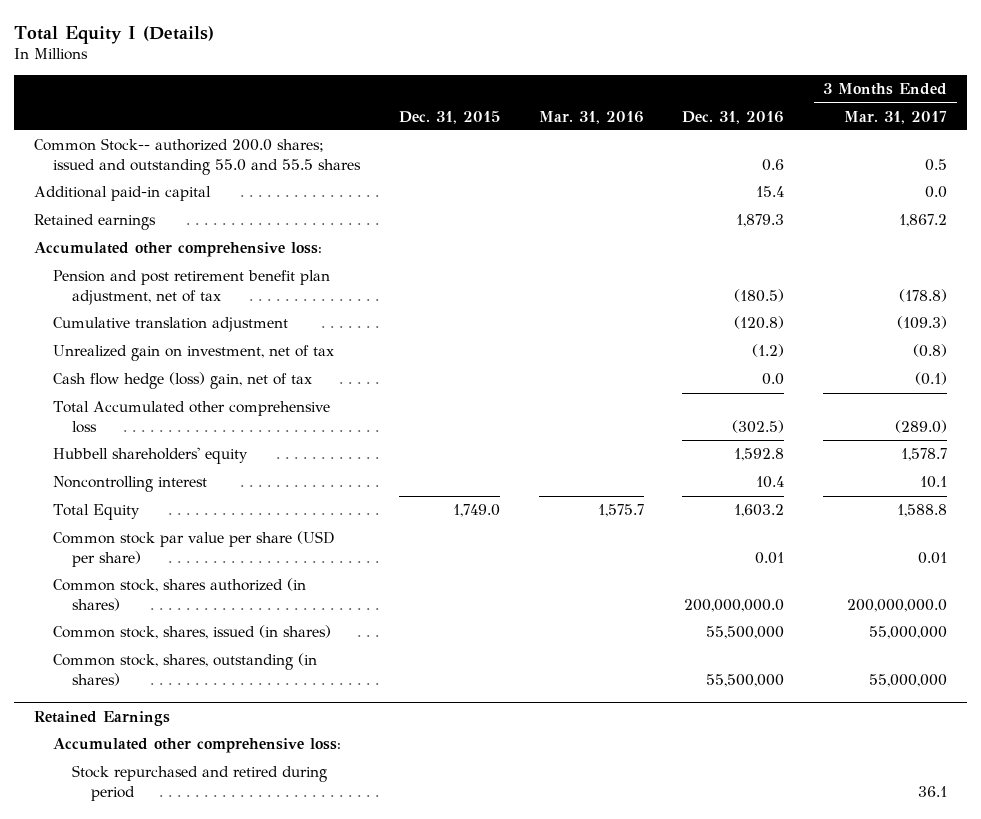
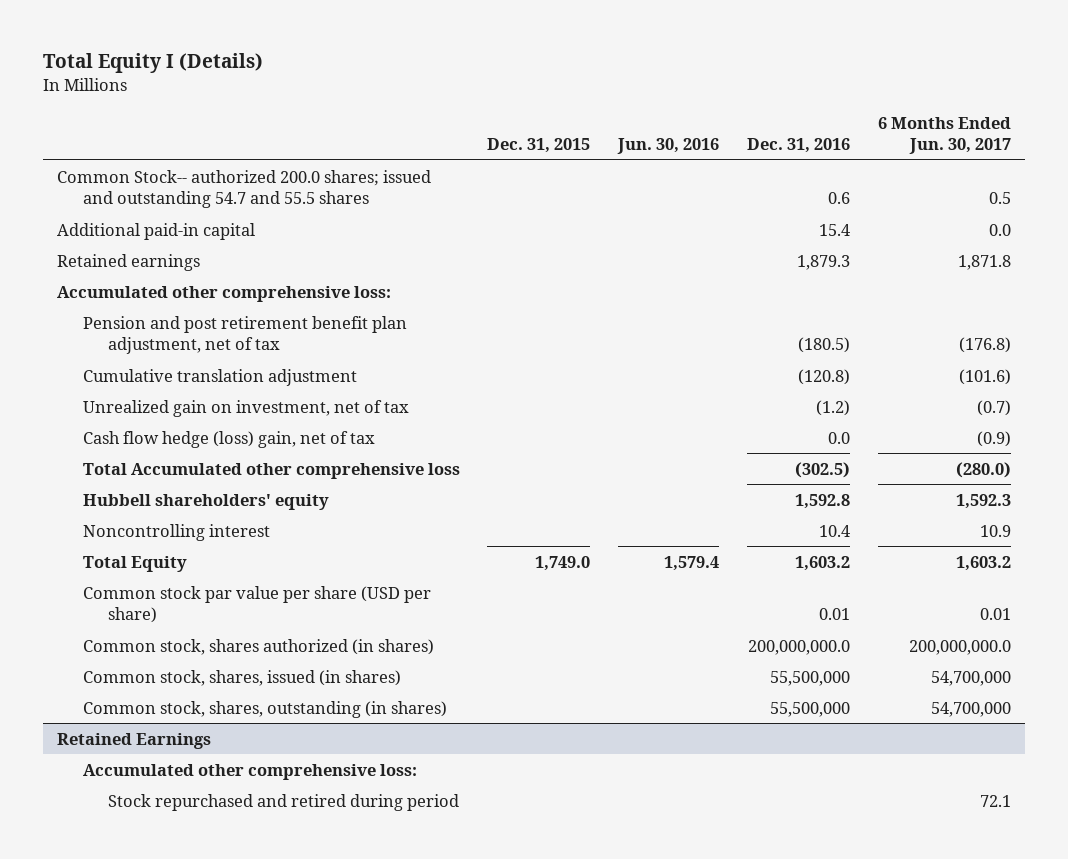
- | Dec. 31, 2015 | Mar. 31, 2016 | Dec. 31, 2016 | 3 Months Ended Mar. 31, 2017
+ | Dec. 31, 2015 | Jun. 30, 2016 | Dec. 31, 2016 | 6 Months Ended Jun. 30, 2017
- Common Stock-- authorized 200.0 shares; issued and outstanding 55.0 and 55.5 shares | | | 0.6 | 0.5
+ Common Stock-- authorized 200.0 shares; issued and outstanding 54.7 and 55.5 shares | | | 0.6 | 0.5

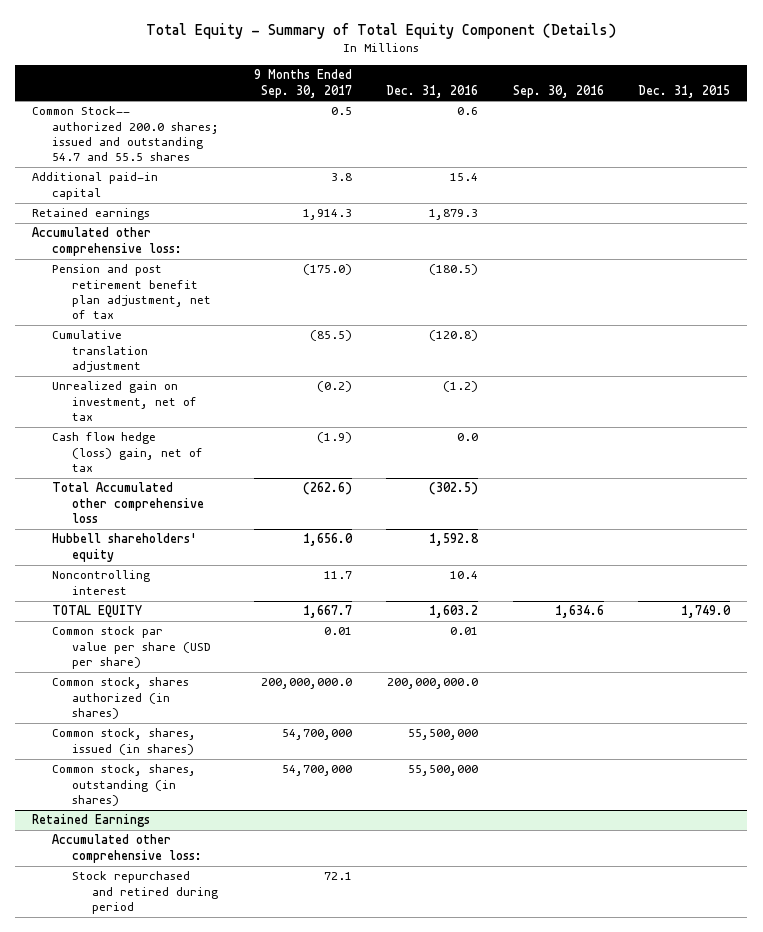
- Total Equity I (Details)
+ Total Equity - Summary of Total Equity Component (Details)
- | Dec. 31, 2015 | Jun. 30, 2016 | Dec. 31, 2016 | 6 Months Ended Jun. 30, 2017
+ | 9 Months Ended Sep. 30, 2017 | Dec. 31, 2016 | Sep. 30, 2016 | Dec. 31, 2015
- Total Equity | 1,749.0 | 1,579.4 | 1,603.2 | 1,603.2
+ TOTAL EQUITY | 1,667.7 | 1,603.2 | 1,634.6 | 1,749.0

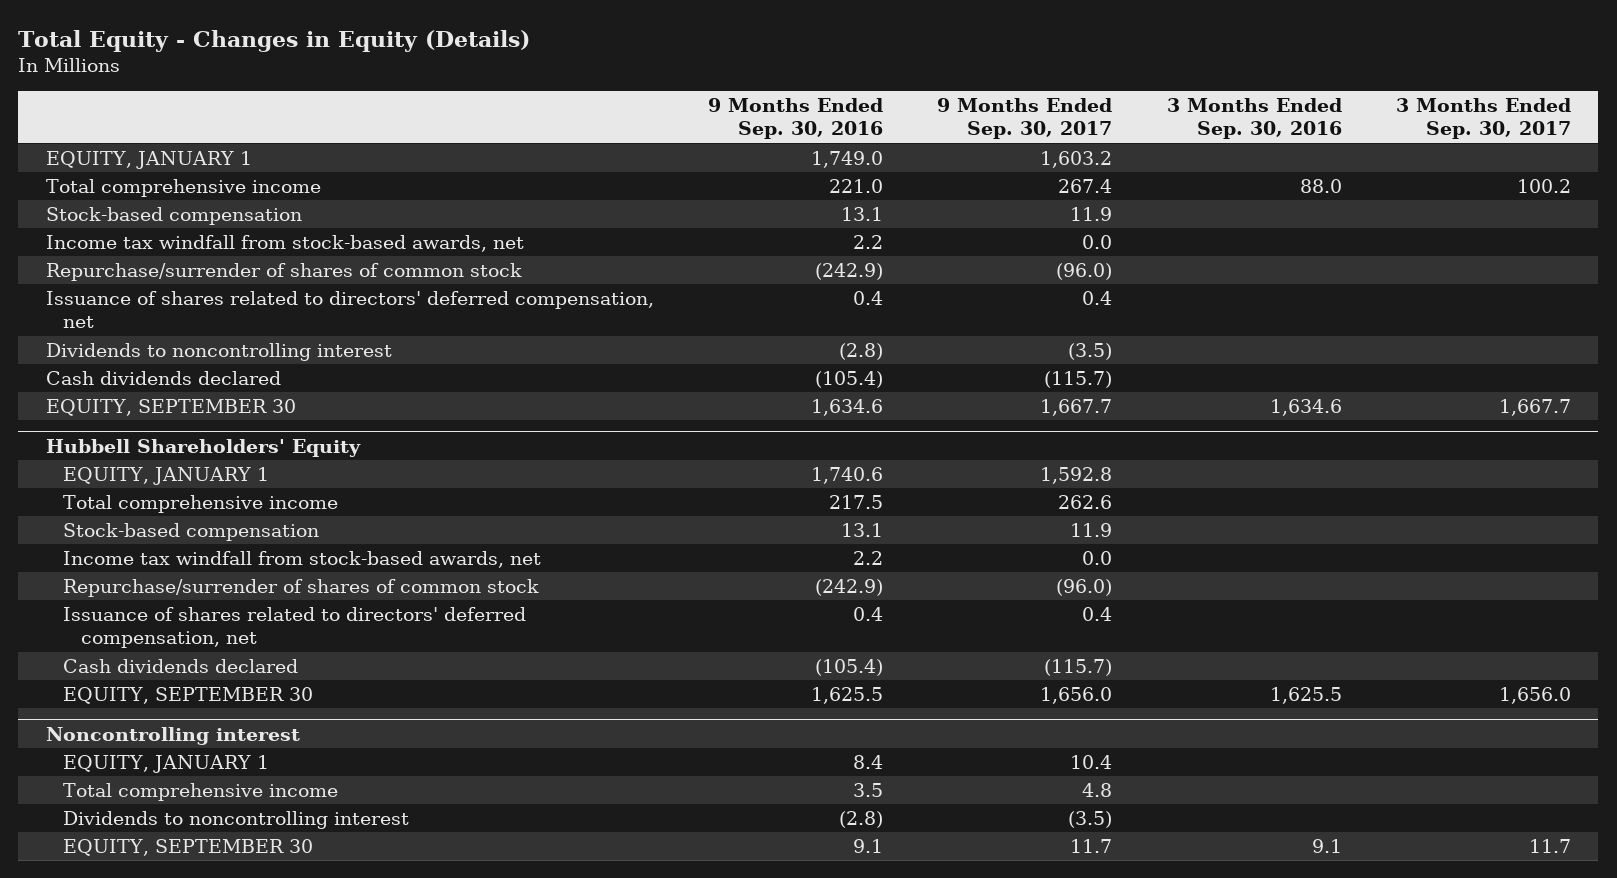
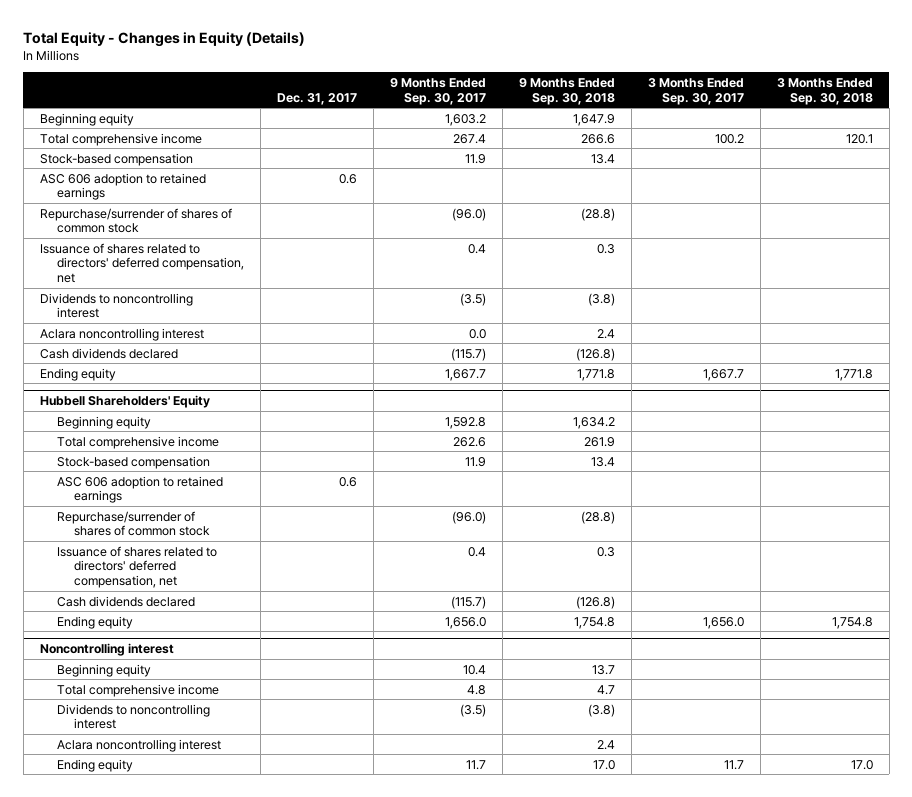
- | 9 Months Ended Sep. 30, 2016 | 9 Months Ended Sep. 30, 2017 | 3 Months Ended Sep. 30, 2016 | 3 Months Ended Sep. 30, 2017
+ | Dec. 31, 2017 | 9 Months Ended Sep. 30, 2017 | 9 Months Ended Sep. 30, 2018 | 3 Months Ended Sep. 30, 2017 | 3 Months Ended Sep. 30, 2018
- EQUITY, JANUARY 1 | 1,749.0 | 1,603.2 | |
+ Beginning equity | | 1,603.2 | 1,647.9 | |
- Income tax windfall from stock-based awards, net | 2.2 | 0.0 | |
+ ASC 606 adoption to retained earnings | 0.6 | | | |
+ Aclara noncontrolling interest | | 0.0 | 2.4 | |
- EQUITY, SEPTEMBER 30 | 1,634.6 | 1,667.7 | 1,634.6 | 1,667.7
+ Ending equity | | 1,667.7 | 1,771.8 | 1,667.7 | 1,771.8
@ Hubbell Shareholders' Equity
- EQUITY, JANUARY 1 | 1,740.6 | 1,592.8 | |
+ Beginning equity | | 1,592.8 | 1,634.2 | |
- Income tax windfall from stock-based awards, net | 2.2 | 0.0 | |
+ ASC 606 adoption to retained earnings | 0.6 | | | |
- EQUITY, SEPTEMBER 30 | 1,625.5 | 1,656.0 | 1,625.5 | 1,656.0
+ Ending equity | | 1,656.0 | 1,754.8 | 1,656.0 | 1,754.8
@ Noncontrolling interest
- EQUITY, JANUARY 1 | 8.4 | 10.4 | |
+ Beginning equity | | 10.4 | 13.7 | |
- EQUITY, SEPTEMBER 30 | 9.1 | 11.7 | 9.1 | 11.7
+ Aclara noncontrolling interest | | | 2.4 | |
+ Ending equity | | 11.7 | 17.0 | 11.7 | 17.0

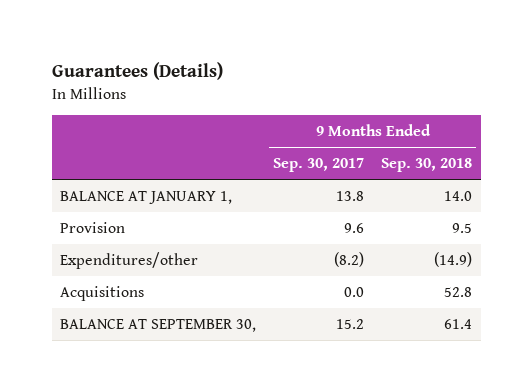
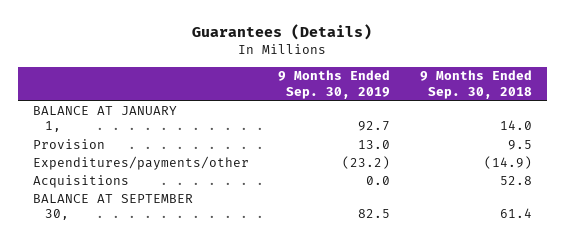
- | 9 Months Ended Sep. 30, 2017 | 9 Months Ended Sep. 30, 2018
+ | 9 Months Ended Sep. 30, 2019 | 9 Months Ended Sep. 30, 2018
- Expenditures/other | (8.2) | (14.9)
+ Expenditures/payments/other | (23.2) | (14.9)

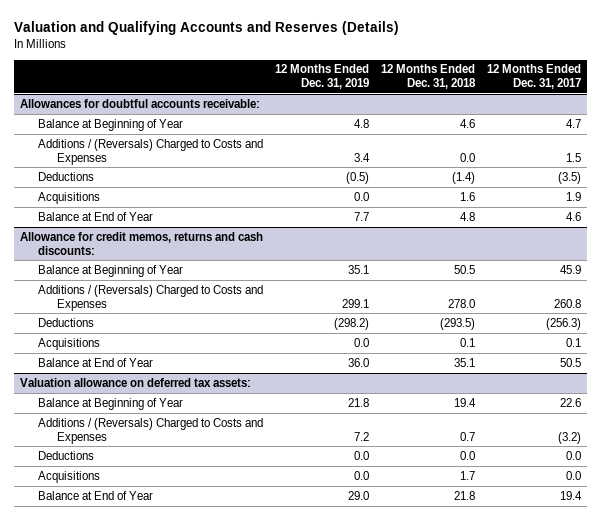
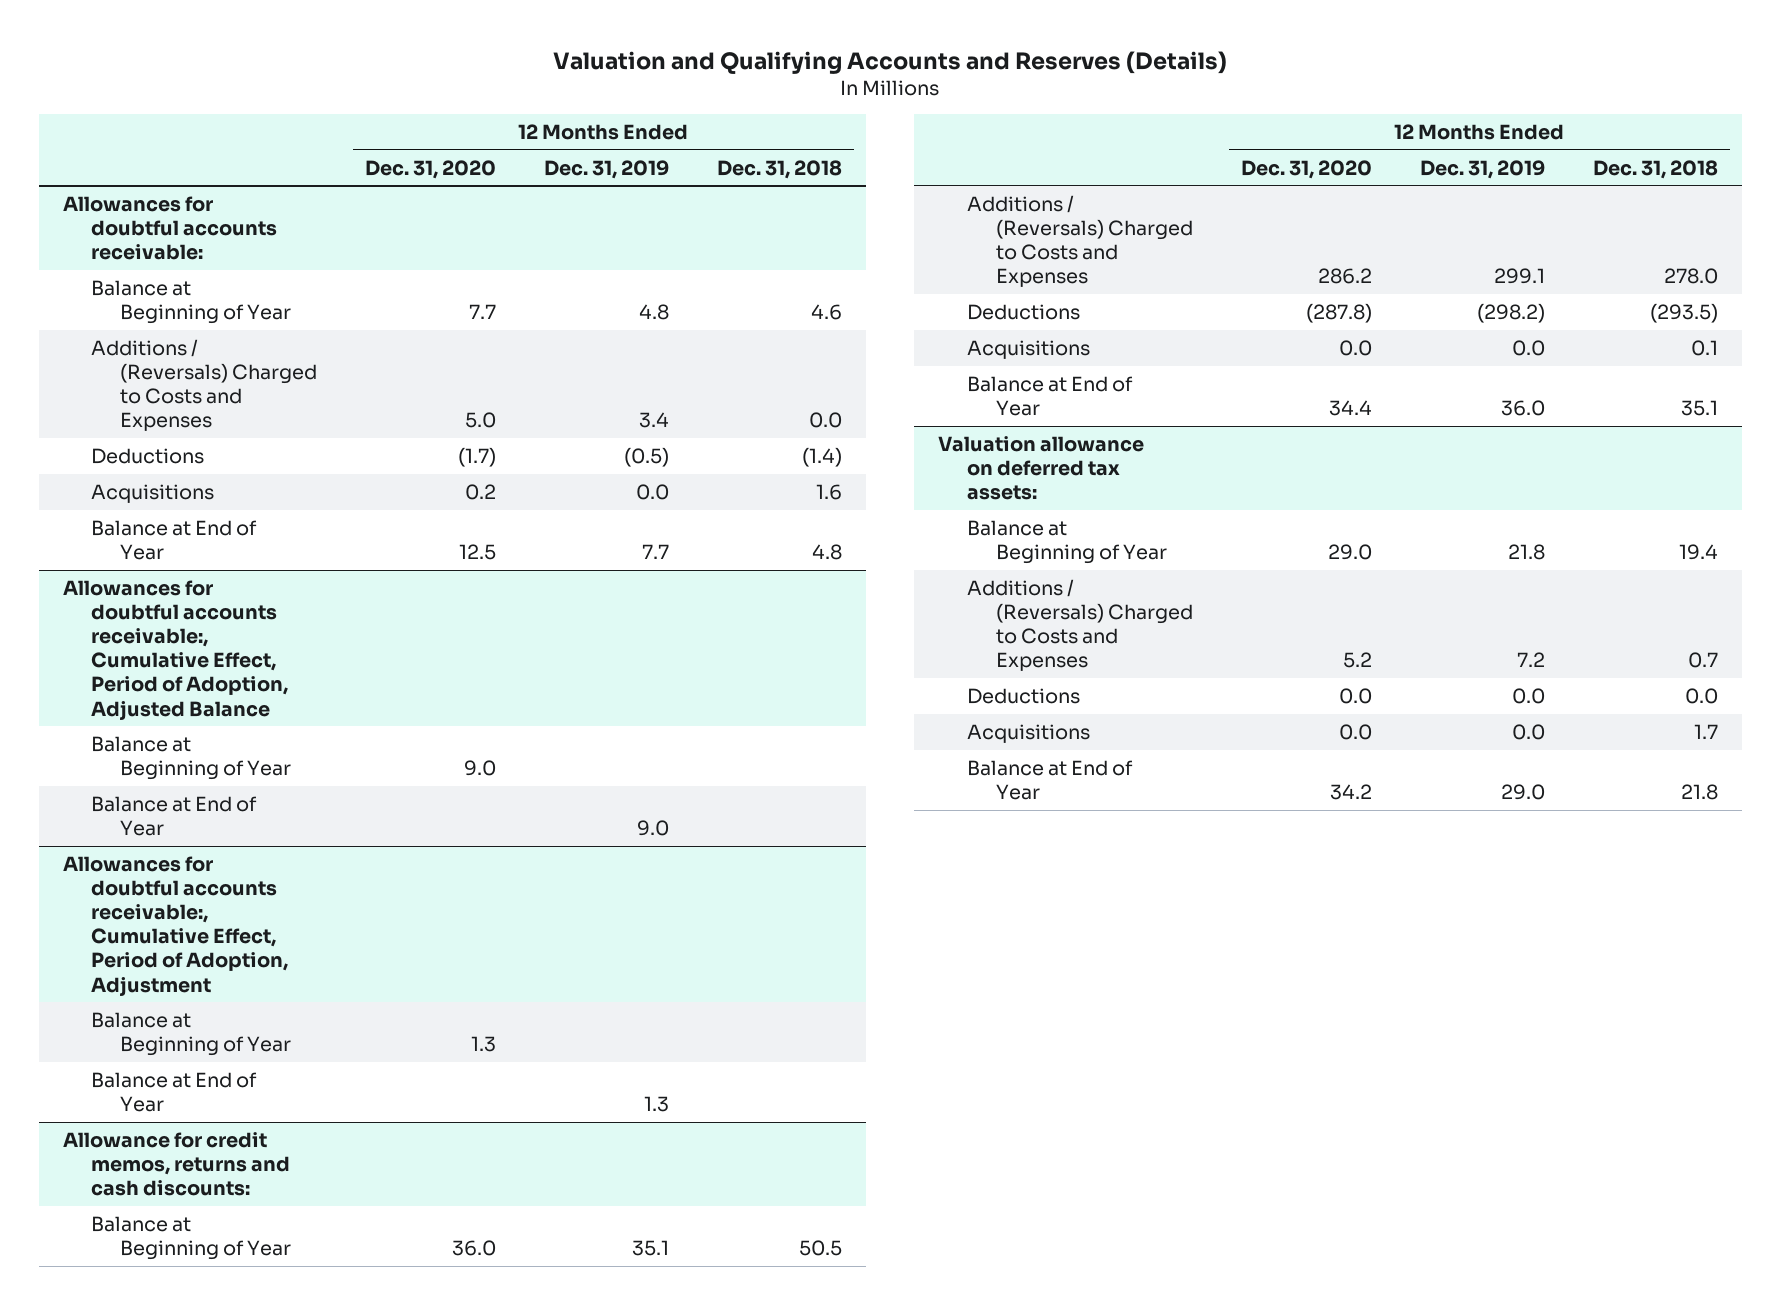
- | 12 Months Ended Dec. 31, 2019 | 12 Months Ended Dec. 31, 2018 | 12 Months Ended Dec. 31, 2017
+ | 12 Months Ended Dec. 31, 2020 | 12 Months Ended Dec. 31, 2019 | 12 Months Ended Dec. 31, 2018
+ Allowances for doubtful accounts receivable:, Cumulative Effect, Period of Adoption, Adjusted Balance
+ Balance at Beginning of Year | 9.0 | |
+ Balance at End of Year | | 9.0 |
+ Allowances for doubtful accounts receivable:, Cumulative Effect, Period of Adoption, Adjustment
+ Balance at Beginning of Year | 1.3 | |
+ Balance at End of Year | | 1.3 |

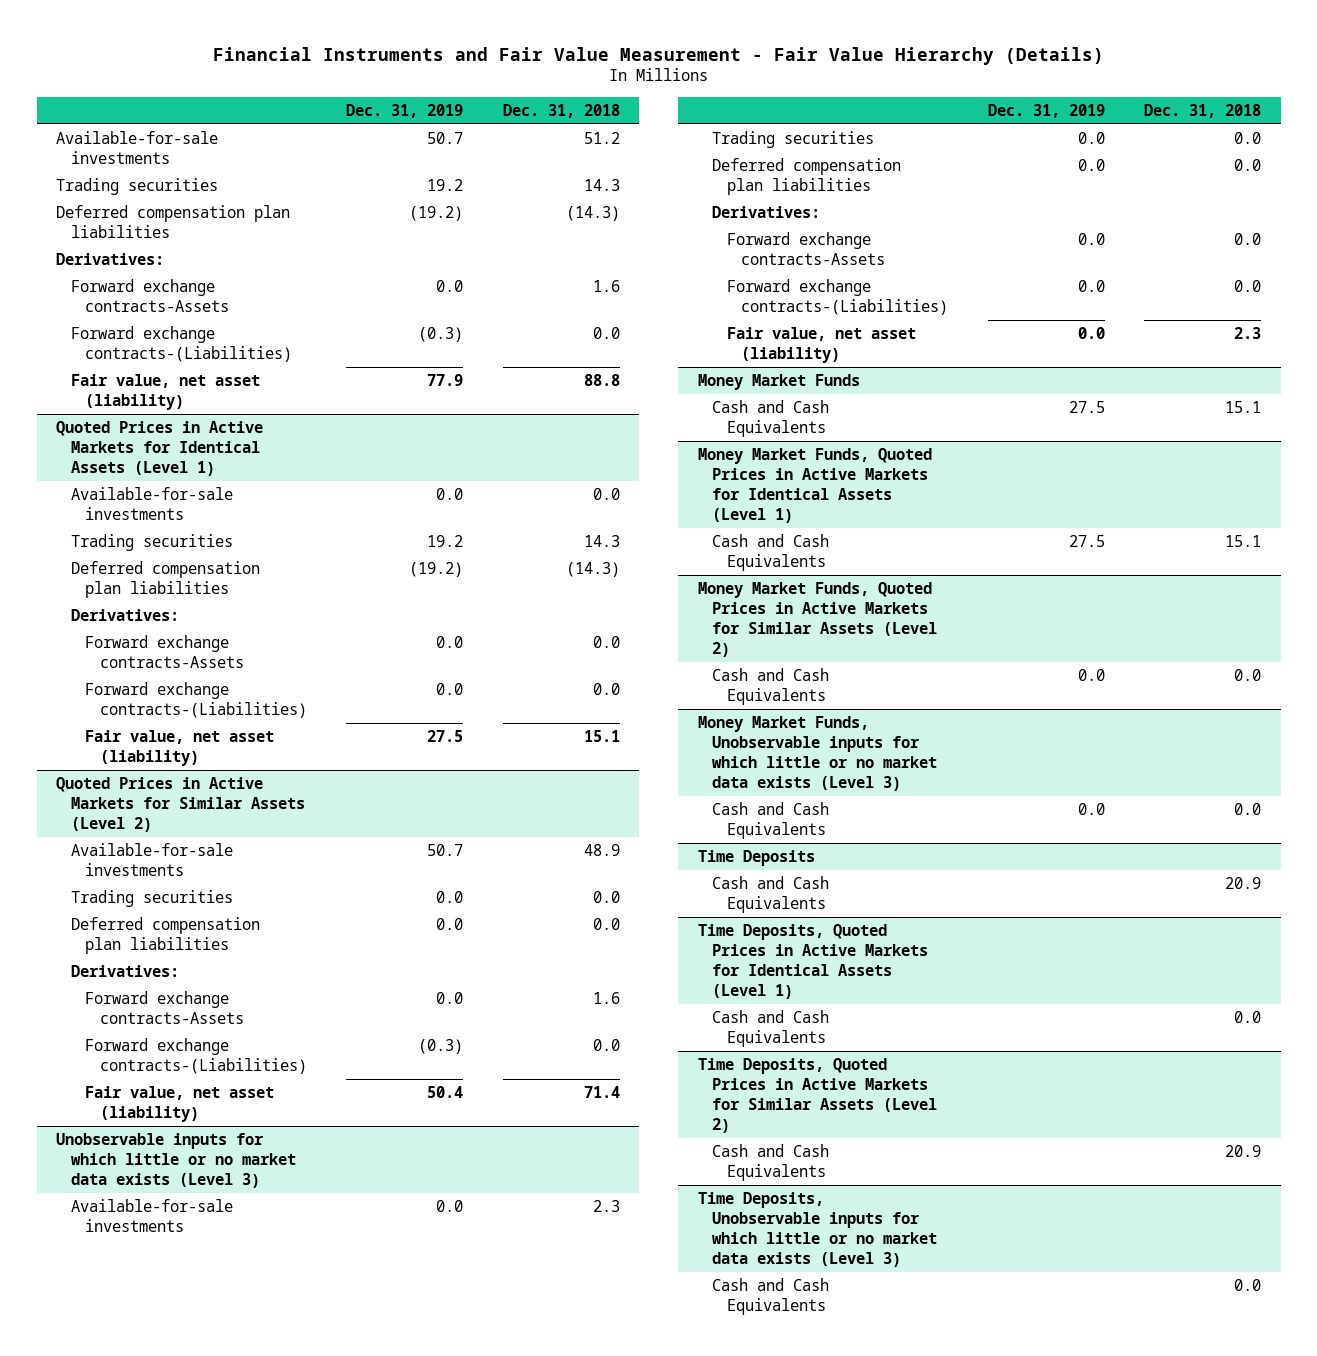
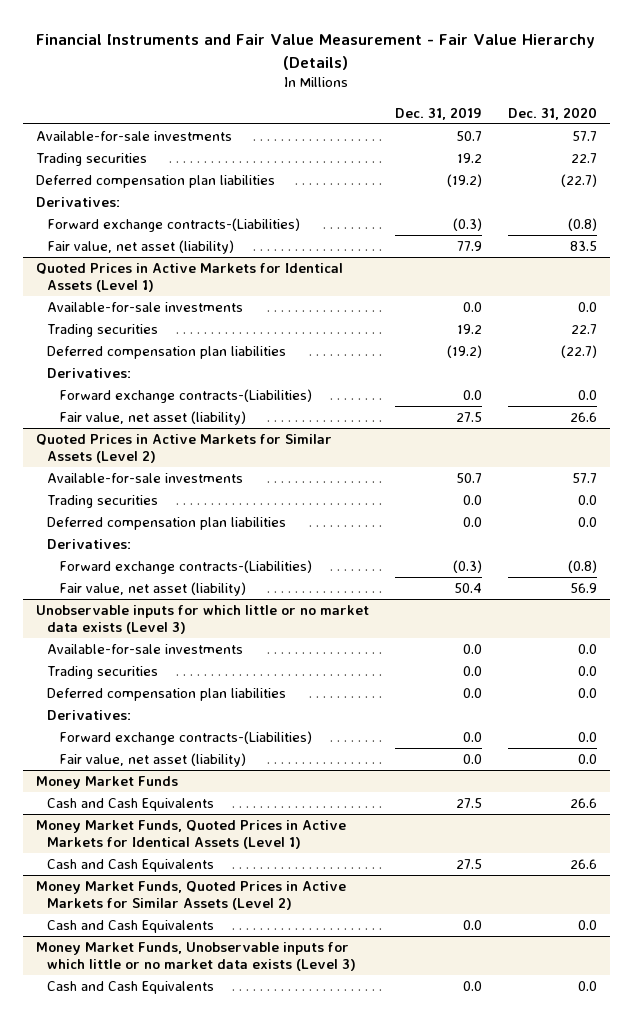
- | Dec. 31, 2019 | Dec. 31, 2018
+ | Dec. 31, 2019 | Dec. 31, 2020
- Forward exchange contracts-Assets | 0.0 | 1.6
@ Quoted Prices in Active Markets for Identical Assets (Level 1)
- Forward exchange contracts-Assets | 0.0 | 0.0
@ Quoted Prices in Active Markets for Similar Assets (Level 2)
- Forward exchange contracts-Assets | 0.0 | 1.6
@ Unobservable inputs for which little or no market data exists (Level 3)
- Forward exchange contracts-Assets | 0.0 | 0.0
- Time Deposits
- Cash and Cash Equivalents | | 20.9
- Time Deposits, Quoted Prices in Active Markets for Identical Assets (Level 1)
- Cash and Cash Equivalents | | 0.0
- Time Deposits, Quoted Prices in Active Markets for Similar Assets (Level 2)
- Cash and Cash Equivalents | | 20.9
- Time Deposits, Unobservable inputs for which little or no market data exists (Level 3)
- Cash and Cash Equivalents | | 0.0

